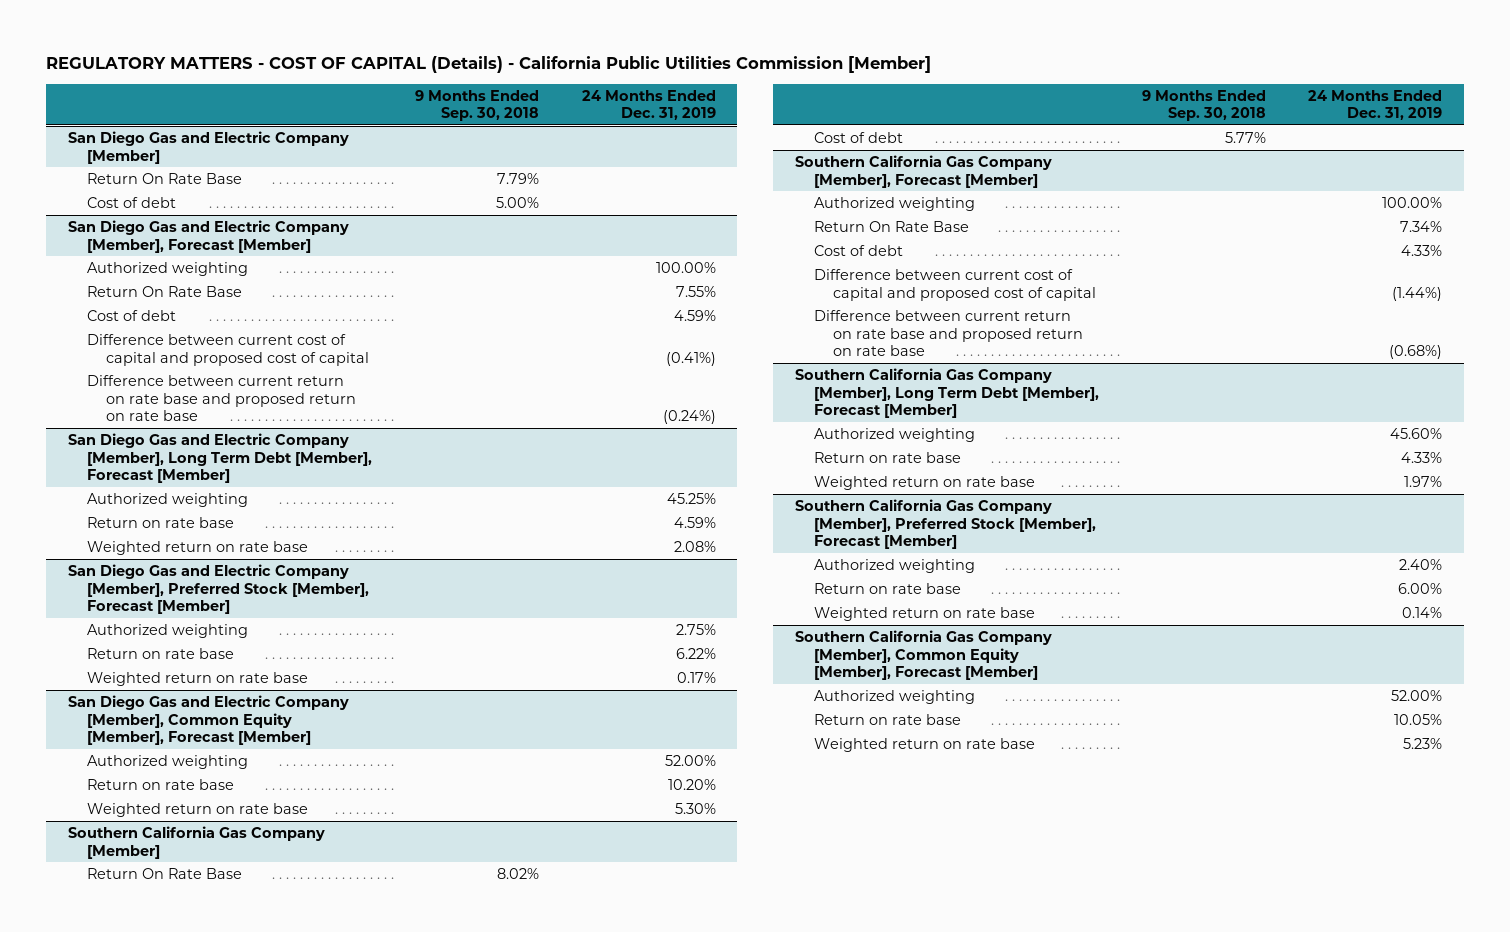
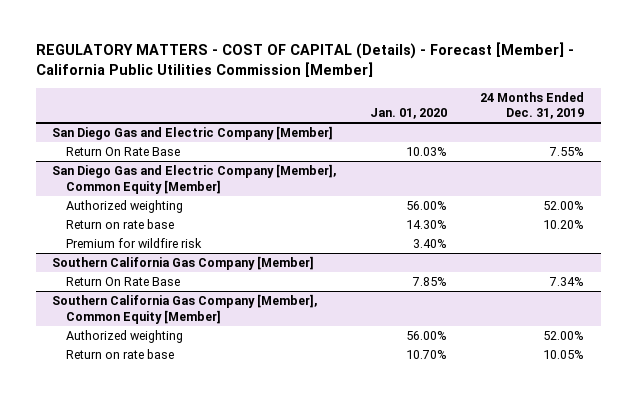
- REGULATORY MATTERS - COST OF CAPITAL (Details) - California Public Utilities Commission [Member]
+ REGULATORY MATTERS - COST OF CAPITAL (Details) - Forecast [Member] - California Public Utilities Commission [Member]
- | 9 Months Ended Sep. 30, 2018 | 24 Months Ended Dec. 31, 2019
+ | Jan. 01, 2020 | 24 Months Ended Dec. 31, 2019
@ San Diego Gas and Electric Company [Member]
- Return On Rate Base | 7.79% |
- Cost of debt | 5.00% |
- San Diego Gas and Electric Company [Member], Forecast [Member]
- Authorized weighting | | 100.00%
- Cost of debt | | 4.59%
- Difference between current cost of capital and proposed cost of capital | | (0.41%)
- Difference between current return on rate base and proposed return on rate base | | (0.24%)
- San Diego Gas and Electric Company [Member], Long Term Debt [Member], Forecast [Member]
- Authorized weighting | | 45.25%
- Return on rate base | | 4.59%
- Weighted return on rate base | | 2.08%
- San Diego Gas and Electric Company [Member], Preferred Stock [Member], Forecast [Member]
- Authorized weighting | | 2.75%
- Return on rate base | | 6.22%
- Weighted return on rate base | | 0.17%
- San Diego Gas and Electric Company [Member], Common Equity [Member], Forecast [Member]
+ San Diego Gas and Electric Company [Member], Common Equity [Member]
- Weighted return on rate base | | 5.30%
+ Premium for wildfire risk | 3.40% |
@ Southern California Gas Company [Member]
- Return On Rate Base | 8.02% |
- Cost of debt | 5.77% |
- Southern California Gas Company [Member], Forecast [Member]
- Authorized weighting | | 100.00%
- Cost of debt | | 4.33%
- Difference between current cost of capital and proposed cost of capital | | (1.44%)
- Difference between current return on rate base and proposed return on rate base | | (0.68%)
- Southern California Gas Company [Member], Long Term Debt [Member], Forecast [Member]
- Authorized weighting | | 45.60%
- Return on rate base | | 4.33%
- Weighted return on rate base | | 1.97%
- Southern California Gas Company [Member], Preferred Stock [Member], Forecast [Member]
- Authorized weighting | | 2.40%
- Return on rate base | | 6.00%
- Weighted return on rate base | | 0.14%
- Southern California Gas Company [Member], Common Equity [Member], Forecast [Member]
+ Southern California Gas Company [Member], Common Equity [Member]
- Weighted return on rate base | | 5.23%

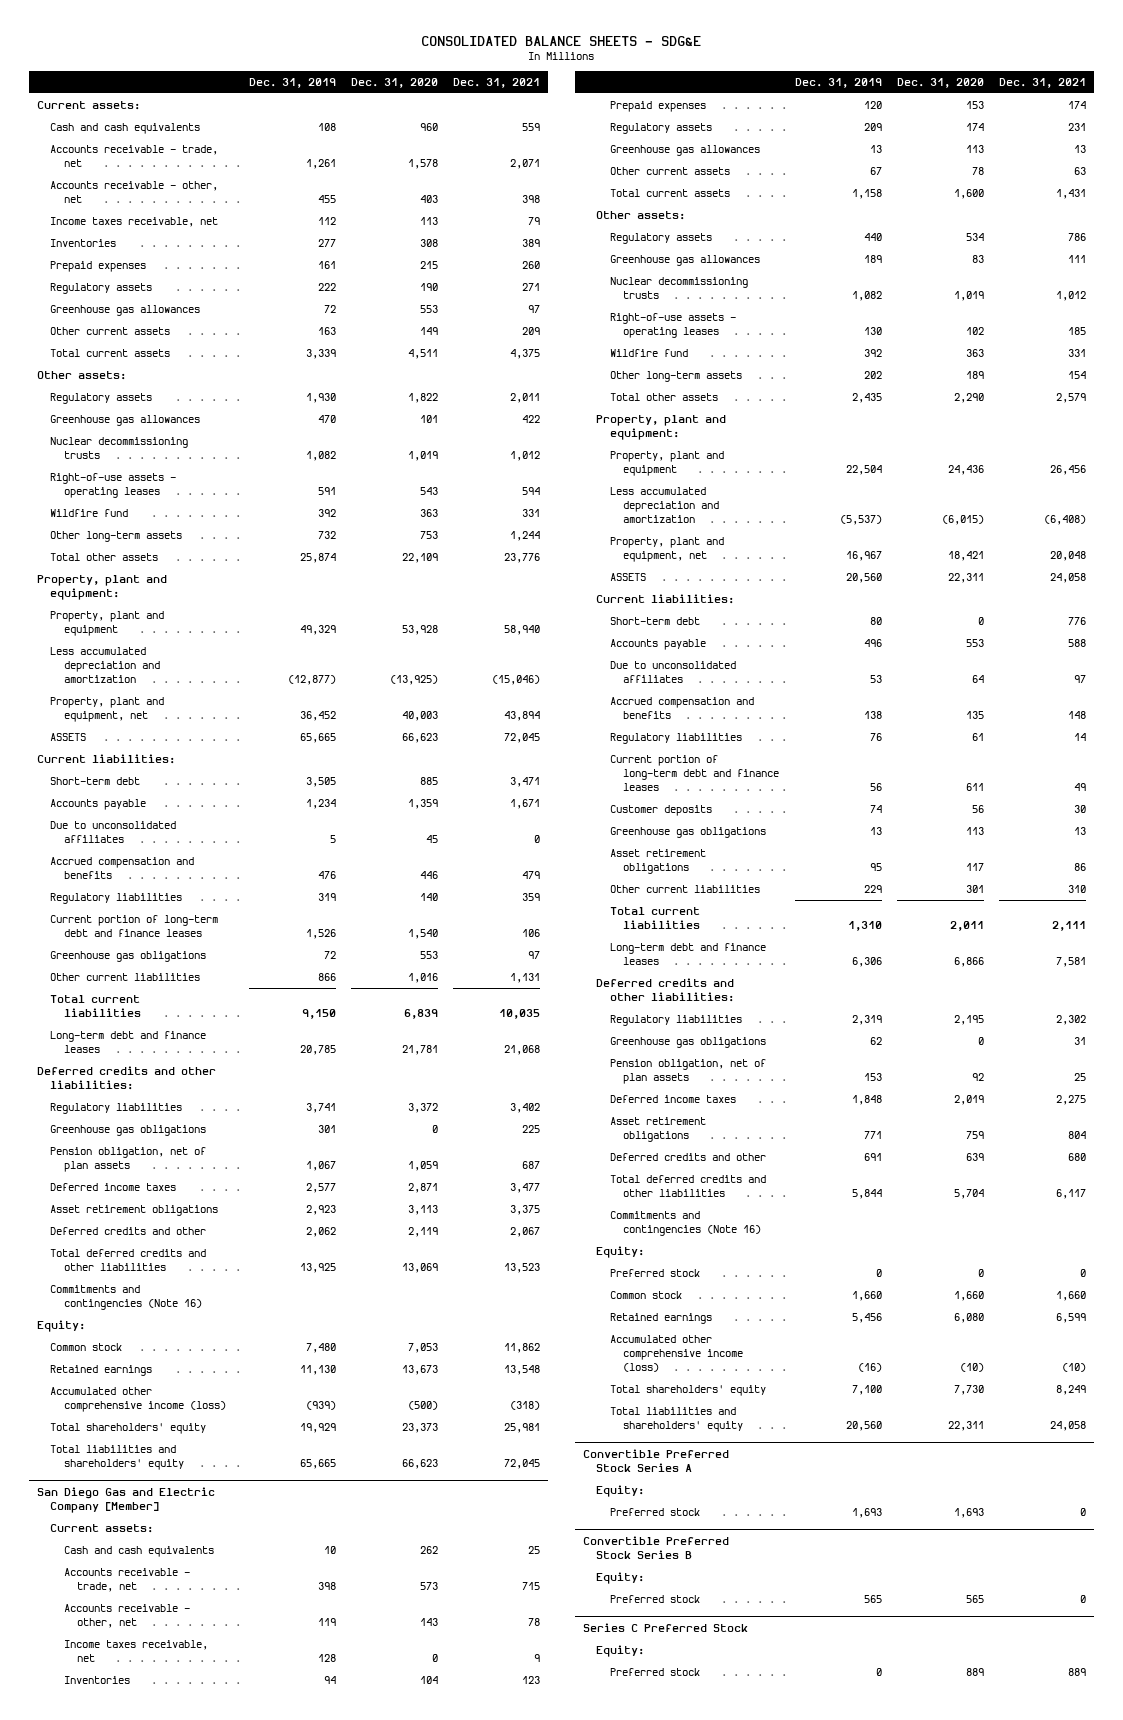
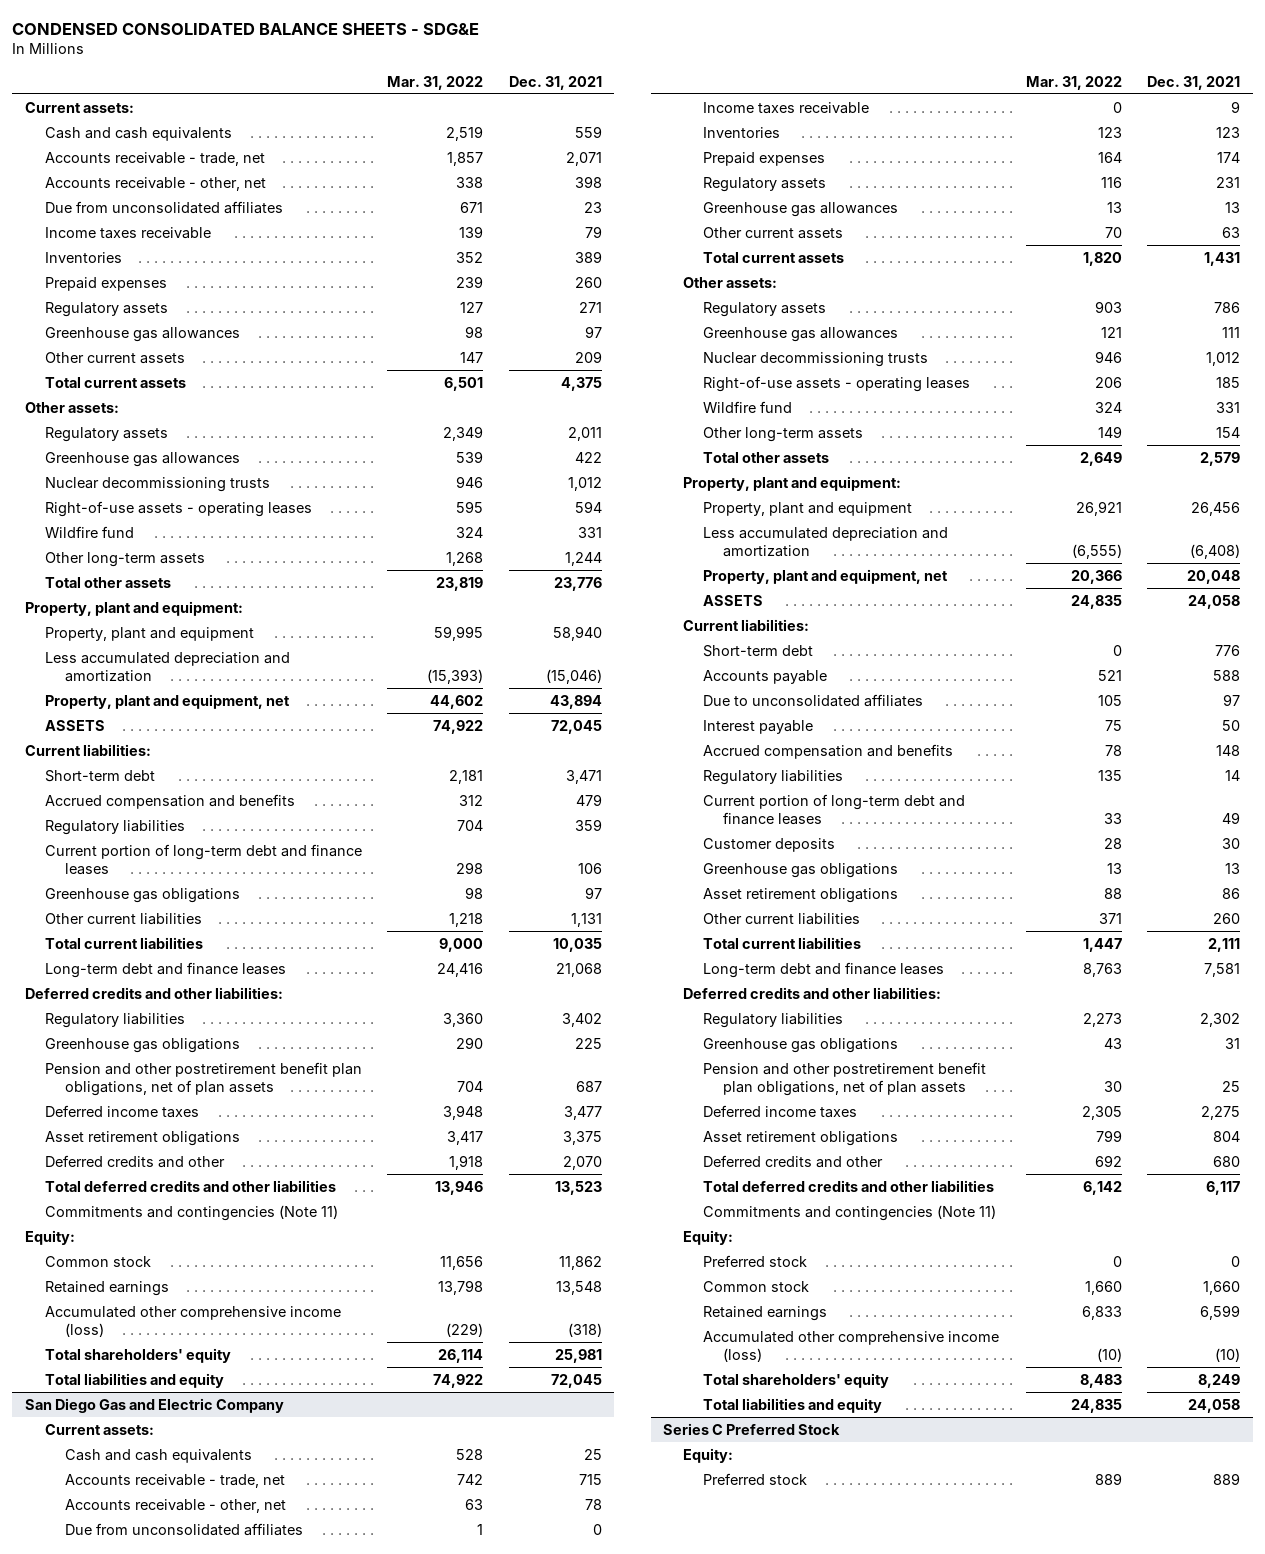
- CONSOLIDATED BALANCE SHEETS - SDG&E
+ CONDENSED CONSOLIDATED BALANCE SHEETS - SDG&E
- | Dec. 31, 2019 | Dec. 31, 2020 | Dec. 31, 2021
+ | Mar. 31, 2022 | Dec. 31, 2021
- Income taxes receivable, net | 112 | 113 | 79
+ Due from unconsolidated affiliates | 671 | 23
+ Income taxes receivable | 139 | 79
- Accounts payable | 1,234 | 1,359 | 1,671
- Due to unconsolidated affiliates | 5 | 45 | 0
- Pension obligation, net of plan assets | 1,067 | 1,059 | 687
+ Pension and other postretirement benefit plan obligations, net of plan assets | 704 | 687
- Deferred credits and other | 2,062 | 2,119 | 2,067
+ Deferred credits and other | 1,918 | 2,070
- Commitments and contingencies (Note 16)
+ Commitments and contingencies (Note 11)
- Total liabilities and shareholders' equity | 65,665 | 66,623 | 72,045
- San Diego Gas and Electric Company [Member]
+ Total liabilities and equity | 74,922 | 72,045
+ San Diego Gas and Electric Company
- Income taxes receivable, net | 128 | 0 | 9
+ Due from unconsolidated affiliates | 1 | 0
+ Income taxes receivable | 0 | 9
+ Interest payable | 75 | 50
- Other current liabilities | 229 | 301 | 310
+ Other current liabilities | 371 | 260
- Pension obligation, net of plan assets | 153 | 92 | 25
+ Pension and other postretirement benefit plan obligations, net of plan assets | 30 | 25
- Commitments and contingencies (Note 16)
+ Commitments and contingencies (Note 11)
- Total liabilities and shareholders' equity | 20,560 | 22,311 | 24,058
- Convertible Preferred Stock Series A
- Equity:
- Preferred stock | 1,693 | 1,693 | 0
- Convertible Preferred Stock Series B
- Equity:
- Preferred stock | 565 | 565 | 0
+ Total liabilities and equity | 24,835 | 24,058

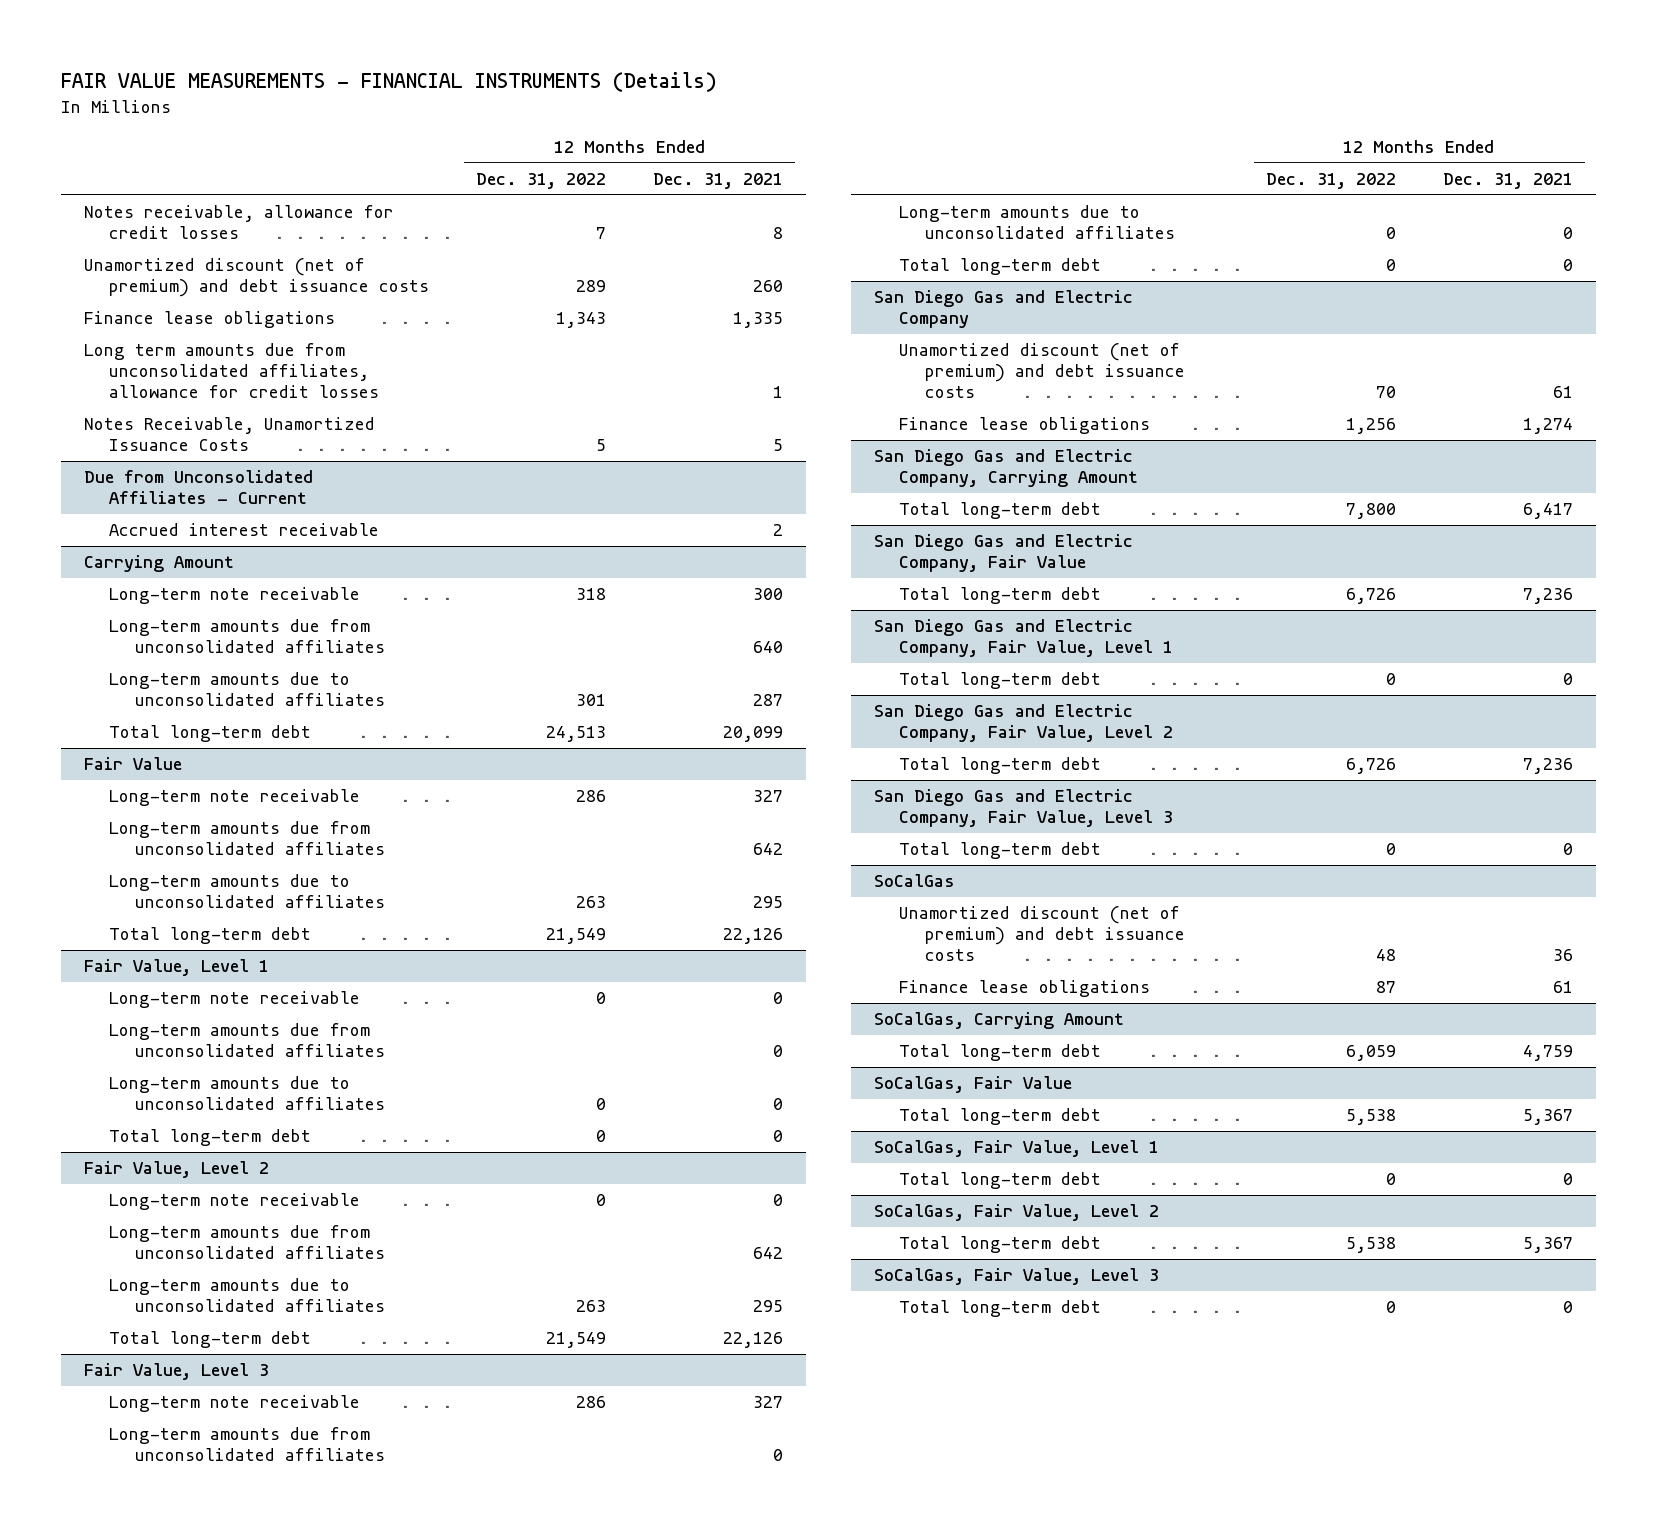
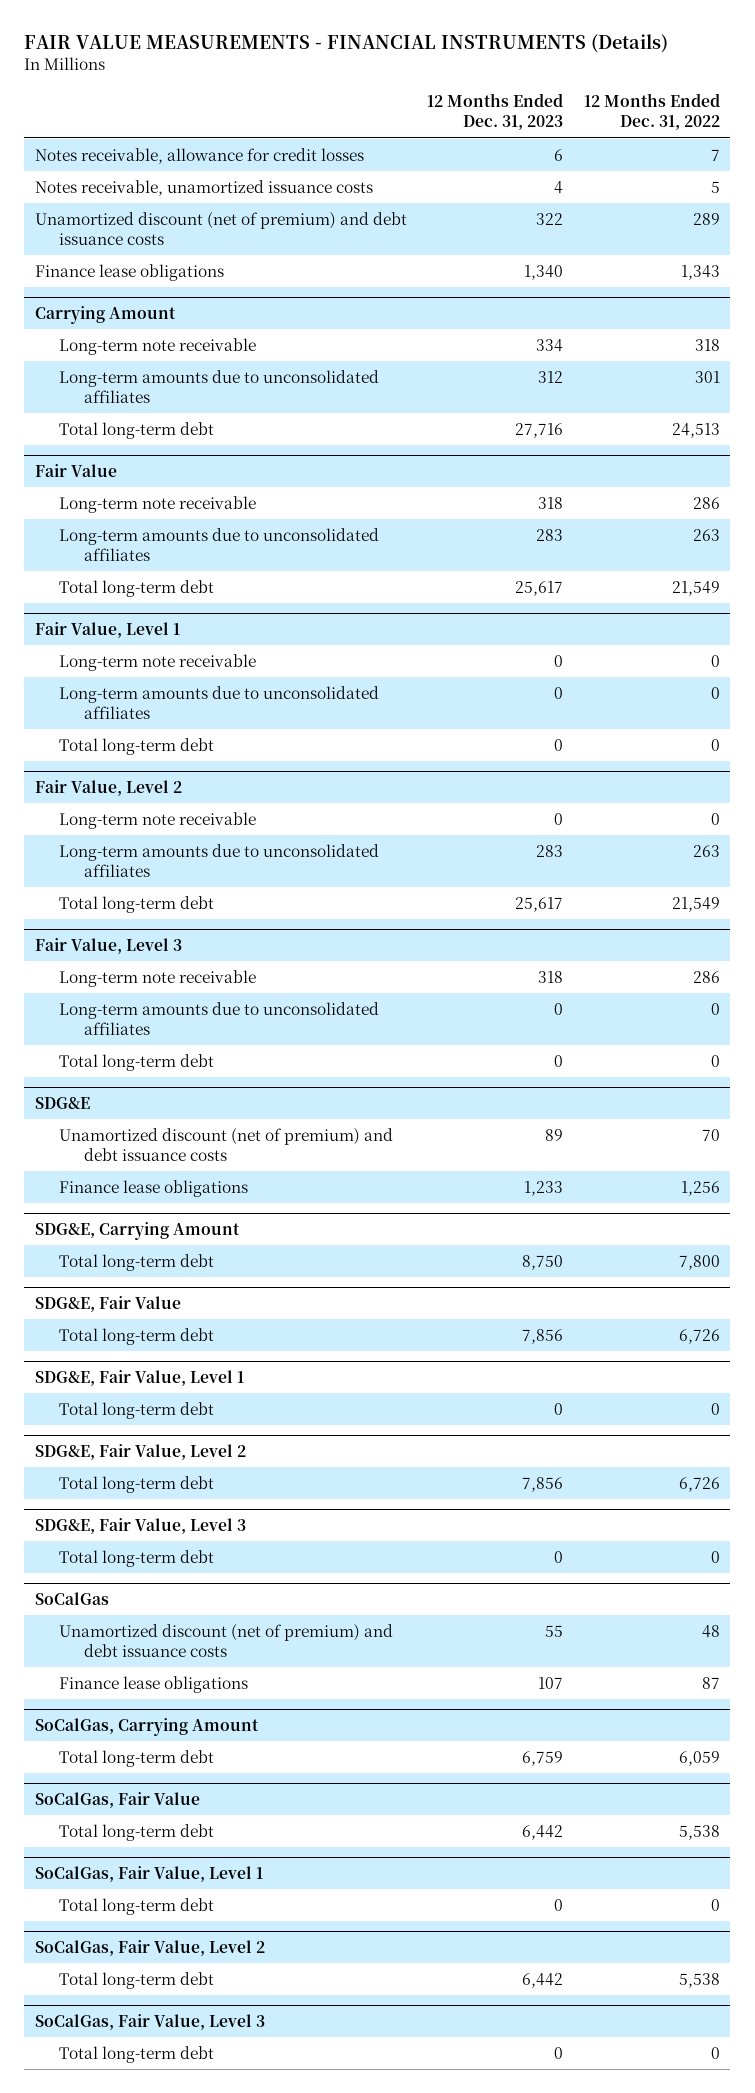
- | 12 Months Ended Dec. 31, 2022 | 12 Months Ended Dec. 31, 2021
+ | 12 Months Ended Dec. 31, 2023 | 12 Months Ended Dec. 31, 2022
+ Notes receivable, unamortized issuance costs | 4 | 5
- Long term amounts due from unconsolidated affiliates, allowance for credit losses | | 1
- Notes Receivable, Unamortized Issuance Costs | 5 | 5
- Due from Unconsolidated Affiliates - Current
- Accrued interest receivable | | 2
@ Carrying Amount
- Long-term amounts due from unconsolidated affiliates | | 640
@ Fair Value
- Long-term amounts due from unconsolidated affiliates | | 642
@ Fair Value, Level 1
- Long-term amounts due from unconsolidated affiliates | | 0
@ Fair Value, Level 2
- Long-term amounts due from unconsolidated affiliates | | 642
@ Fair Value, Level 3
- Long-term amounts due from unconsolidated affiliates | | 0
- San Diego Gas and Electric Company
+ SDG&E
- San Diego Gas and Electric Company, Carrying Amount
+ SDG&E, Carrying Amount
- San Diego Gas and Electric Company, Fair Value
+ SDG&E, Fair Value
- San Diego Gas and Electric Company, Fair Value, Level 1
+ SDG&E, Fair Value, Level 1
- San Diego Gas and Electric Company, Fair Value, Level 2
+ SDG&E, Fair Value, Level 2
- San Diego Gas and Electric Company, Fair Value, Level 3
+ SDG&E, Fair Value, Level 3

